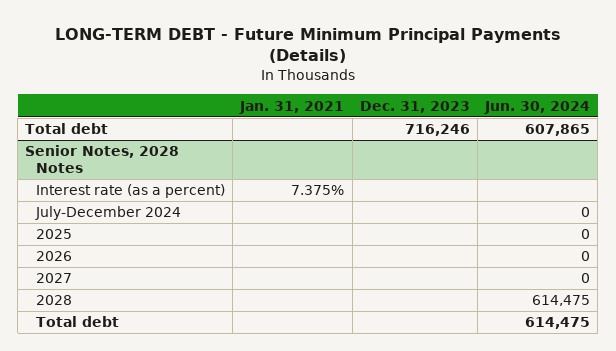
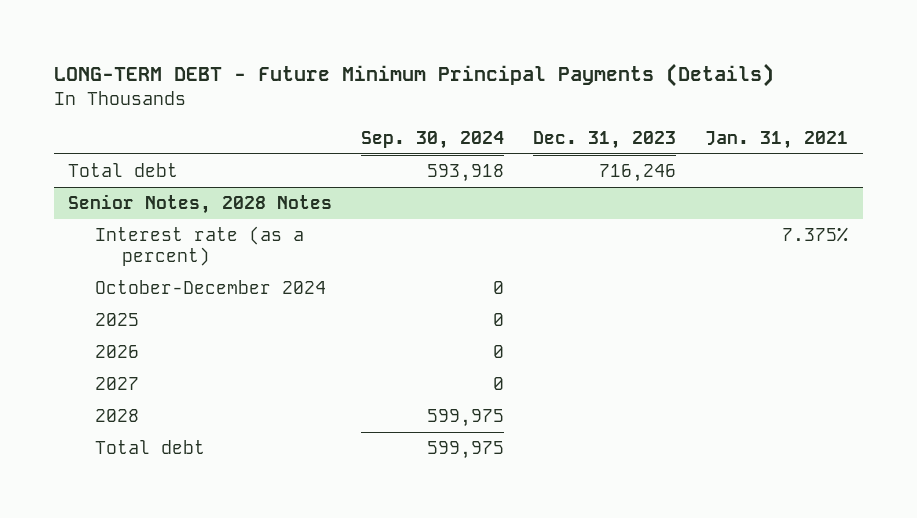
- | Jan. 31, 2021 | Dec. 31, 2023 | Jun. 30, 2024
+ | Sep. 30, 2024 | Dec. 31, 2023 | Jan. 31, 2021
@ Senior Notes, 2028 Notes
- July-December 2024 | | | 0
+ October-December 2024 | 0 | |

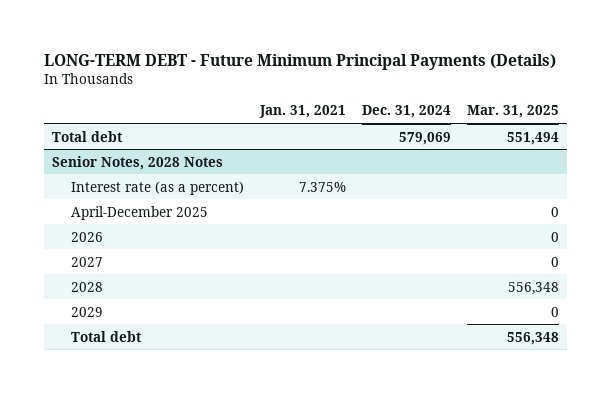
- | Sep. 30, 2024 | Dec. 31, 2023 | Jan. 31, 2021
+ | Jan. 31, 2021 | Dec. 31, 2024 | Mar. 31, 2025
@ Senior Notes, 2028 Notes
- October-December 2024 | 0 | |
- 2025 | 0 | |
+ April-December 2025 | | | 0
+ 2029 | | | 0

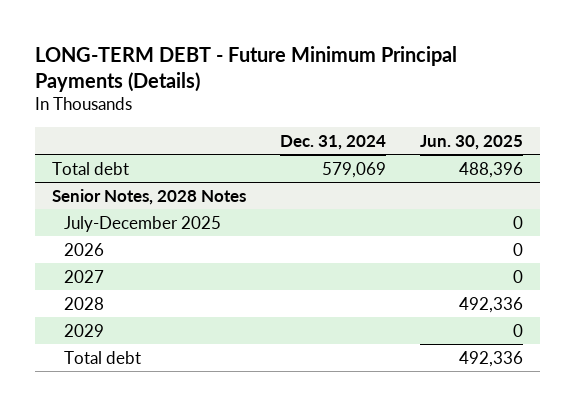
- | Jan. 31, 2021 | Dec. 31, 2024 | Mar. 31, 2025
+ | Dec. 31, 2024 | Jun. 30, 2025
@ Senior Notes, 2028 Notes
- Interest rate (as a percent) | 7.375% | |
- April-December 2025 | | | 0
+ July-December 2025 | | 0

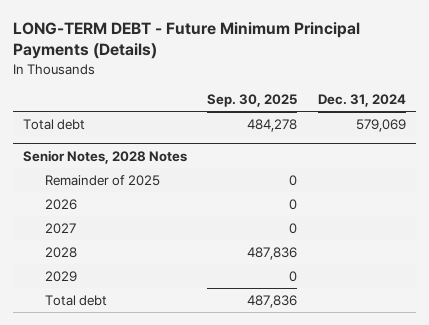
- | Dec. 31, 2024 | Jun. 30, 2025
+ | Sep. 30, 2025 | Dec. 31, 2024
@ Senior Notes, 2028 Notes
- July-December 2025 | | 0
+ Remainder of 2025 | 0 |

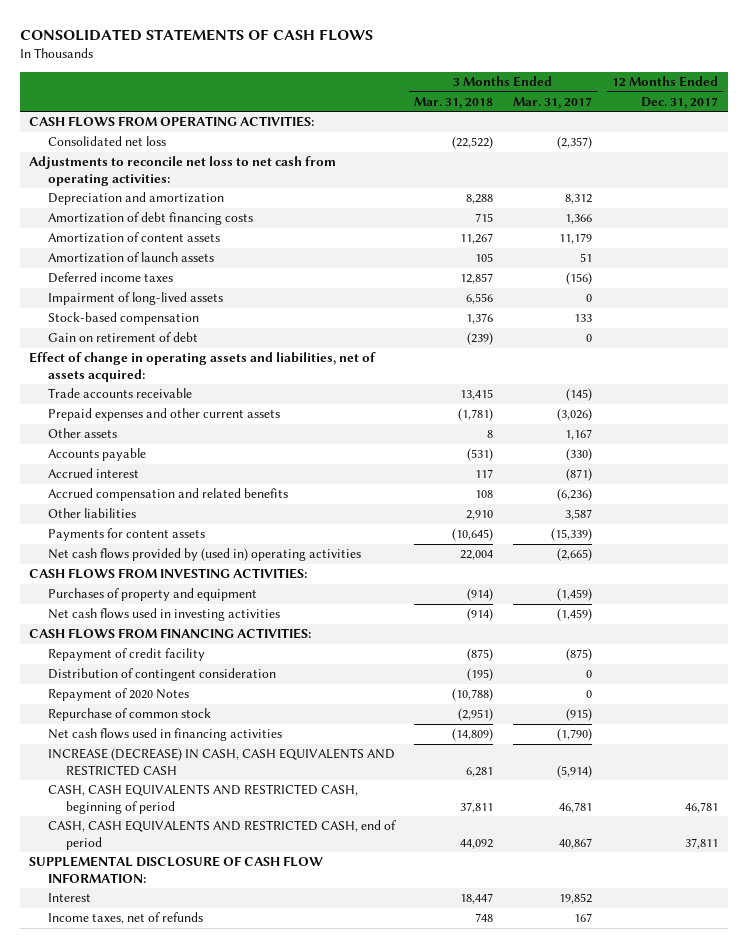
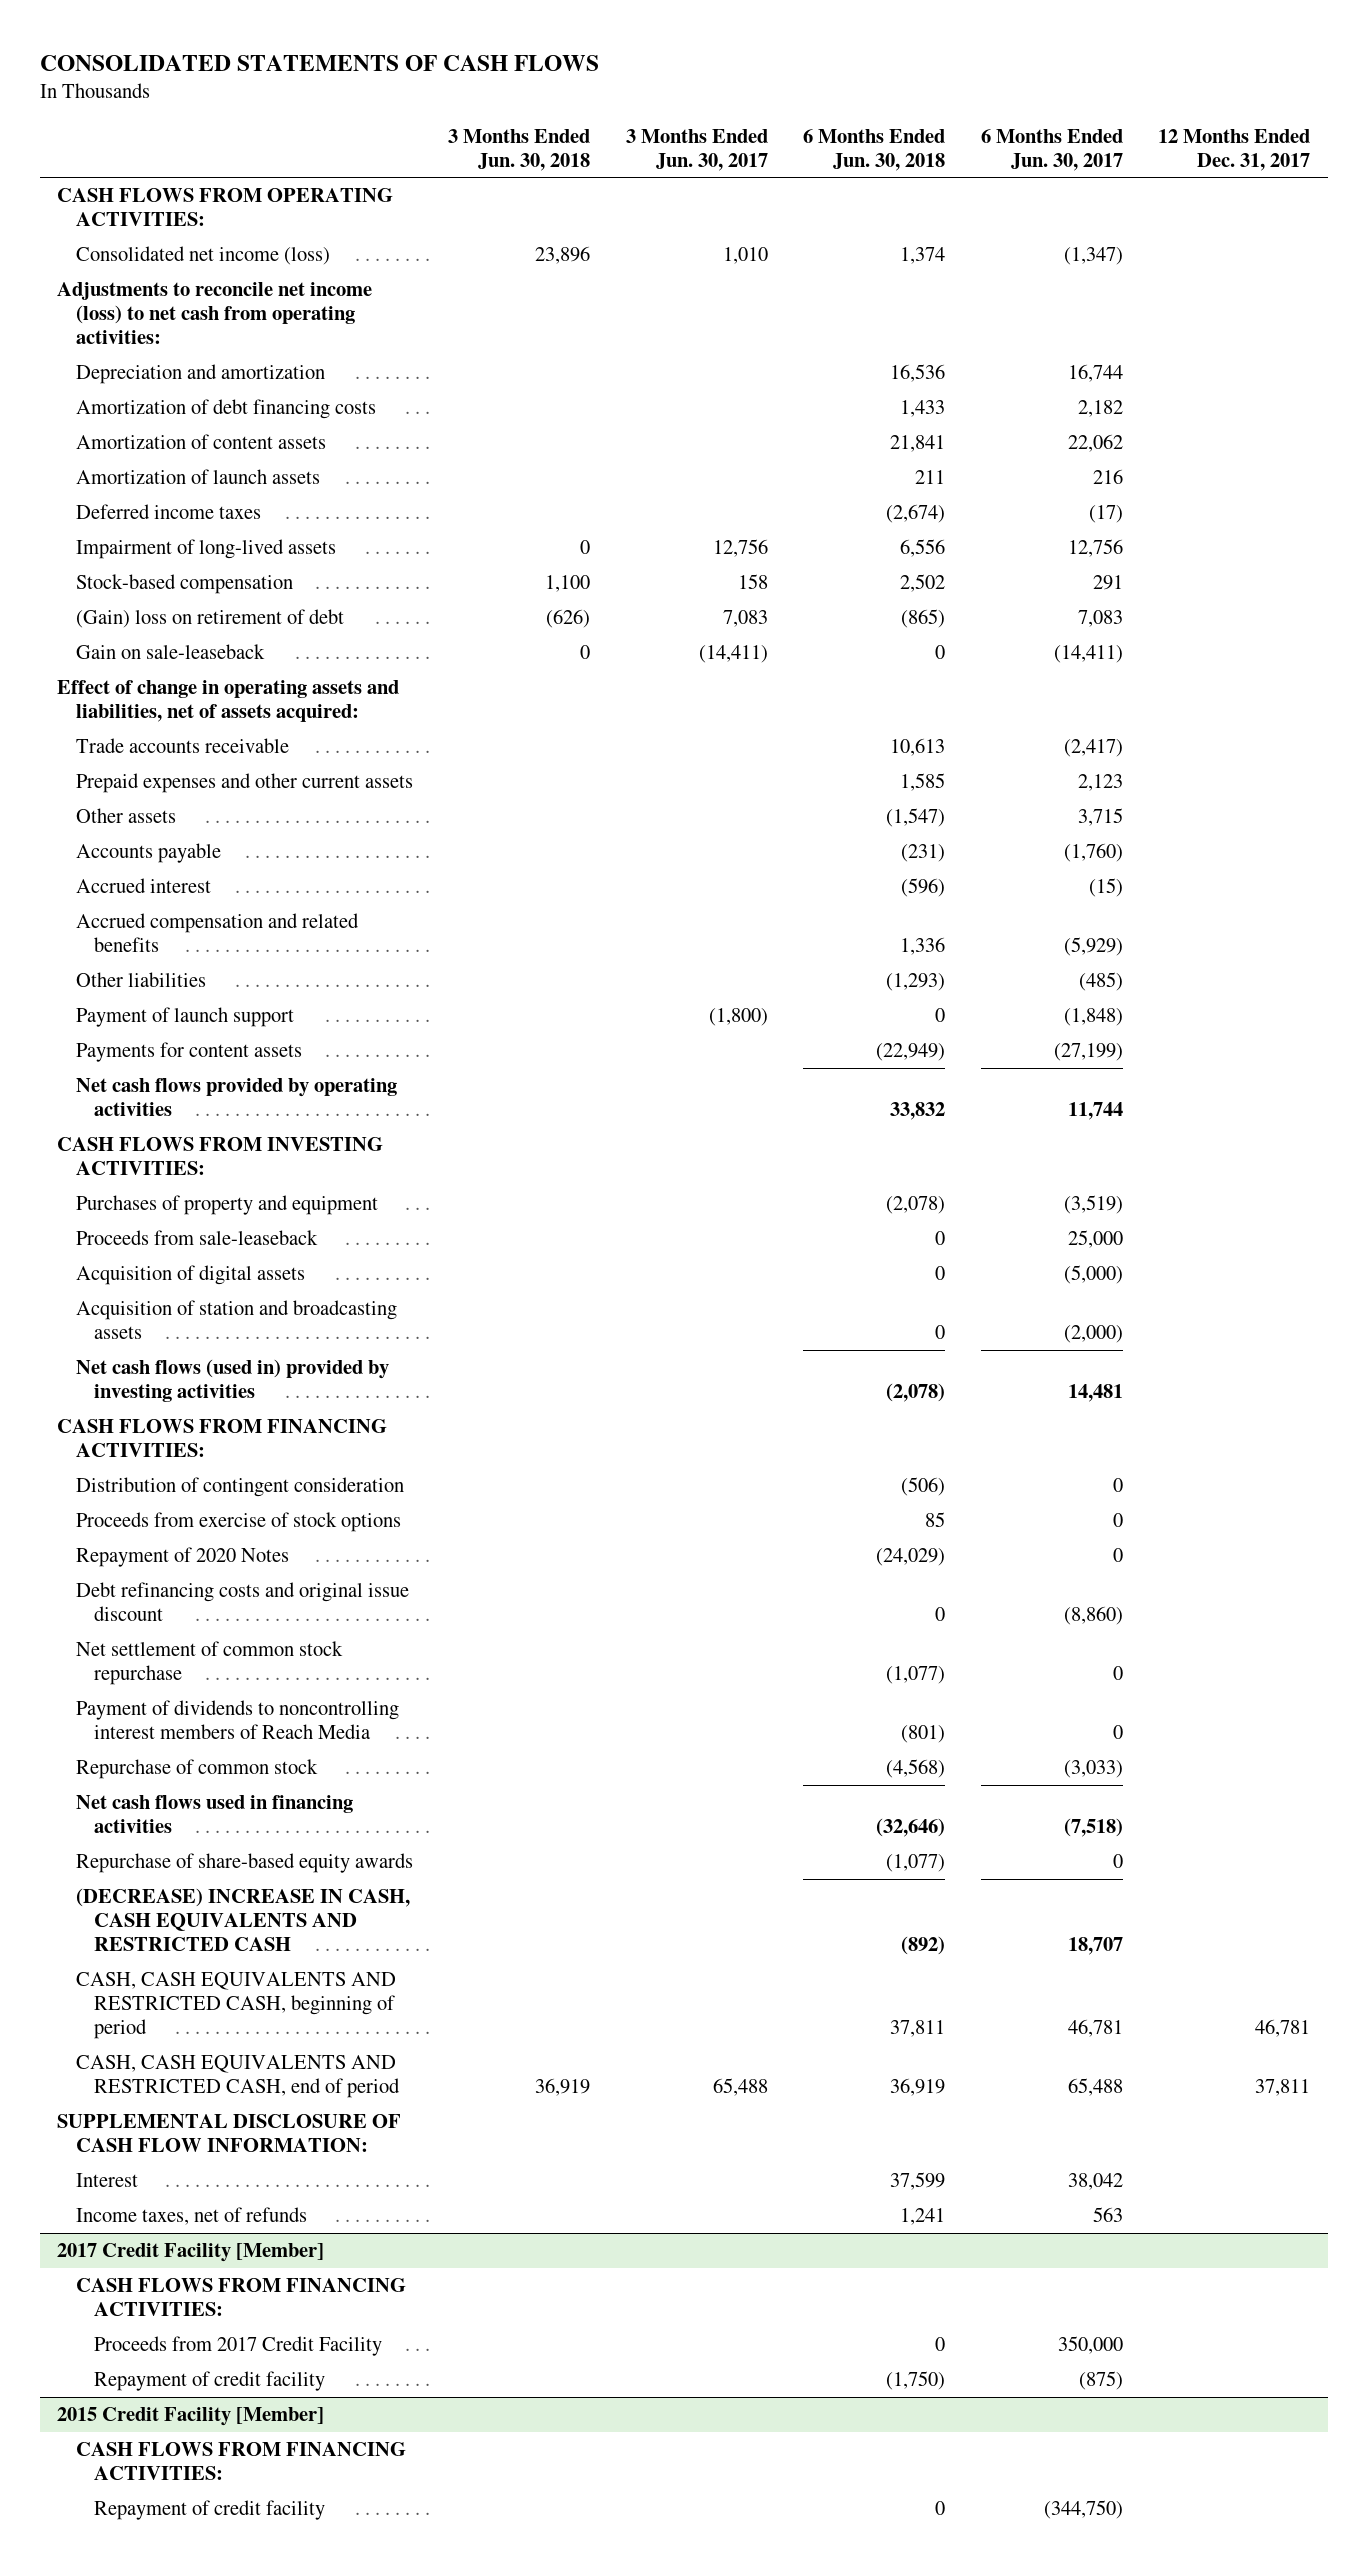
- | 3 Months Ended Mar. 31, 2018 | 3 Months Ended Mar. 31, 2017 | 12 Months Ended Dec. 31, 2017
+ | 3 Months Ended Jun. 30, 2018 | 3 Months Ended Jun. 30, 2017 | 6 Months Ended Jun. 30, 2018 | 6 Months Ended Jun. 30, 2017 | 12 Months Ended Dec. 31, 2017
- Consolidated net loss | (22,522) | (2,357) |
- Adjustments to reconcile net loss to net cash from operating activities:
+ Consolidated net income (loss) | 23,896 | 1,010 | 1,374 | (1,347) |
+ Adjustments to reconcile net income (loss) to net cash from operating activities:
- Gain on retirement of debt | (239) | 0 |
+ (Gain) loss on retirement of debt | (626) | 7,083 | (865) | 7,083 |
+ Gain on sale-leaseback | 0 | (14,411) | 0 | (14,411) |
+ Payment of launch support | | (1,800) | 0 | (1,848) |
- Net cash flows provided by (used in) operating activities | 22,004 | (2,665) |
+ Net cash flows provided by operating activities | | | 33,832 | 11,744 |
- Net cash flows used in investing activities | (914) | (1,459) |
+ Proceeds from sale-leaseback | | | 0 | 25,000 |
+ Acquisition of digital assets | | | 0 | (5,000) |
+ Acquisition of station and broadcasting assets | | | 0 | (2,000) |
+ Net cash flows (used in) provided by investing activities | | | (2,078) | 14,481 |
- Repayment of credit facility | (875) | (875) |
+ Proceeds from exercise of stock options | | | 85 | 0 |
+ Debt refinancing costs and original issue discount | | | 0 | (8,860) |
+ Net settlement of common stock repurchase | | | (1,077) | 0 |
+ Payment of dividends to noncontrolling interest members of Reach Media | | | (801) | 0 |
- INCREASE (DECREASE) IN CASH, CASH EQUIVALENTS AND RESTRICTED CASH | 6,281 | (5,914) |
+ Repurchase of share-based equity awards | | | (1,077) | 0 |
+ (DECREASE) INCREASE IN CASH, CASH EQUIVALENTS AND RESTRICTED CASH | | | (892) | 18,707 |
+ 2017 Credit Facility [Member]
+ CASH FLOWS FROM FINANCING ACTIVITIES:
+ Proceeds from 2017 Credit Facility | | | 0 | 350,000 |
+ Repayment of credit facility | | | (1,750) | (875) |
+ 2015 Credit Facility [Member]
+ CASH FLOWS FROM FINANCING ACTIVITIES:
+ Repayment of credit facility | | | 0 | (344,750) |

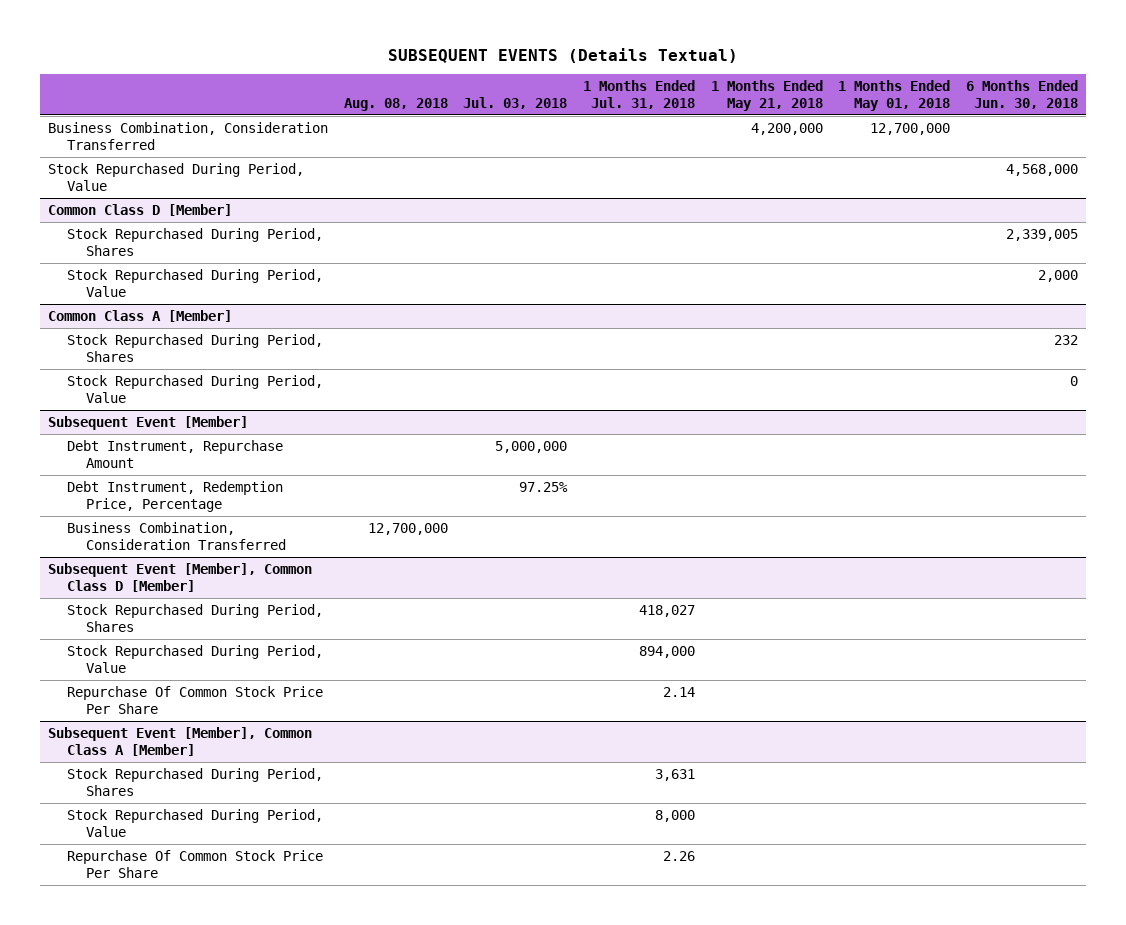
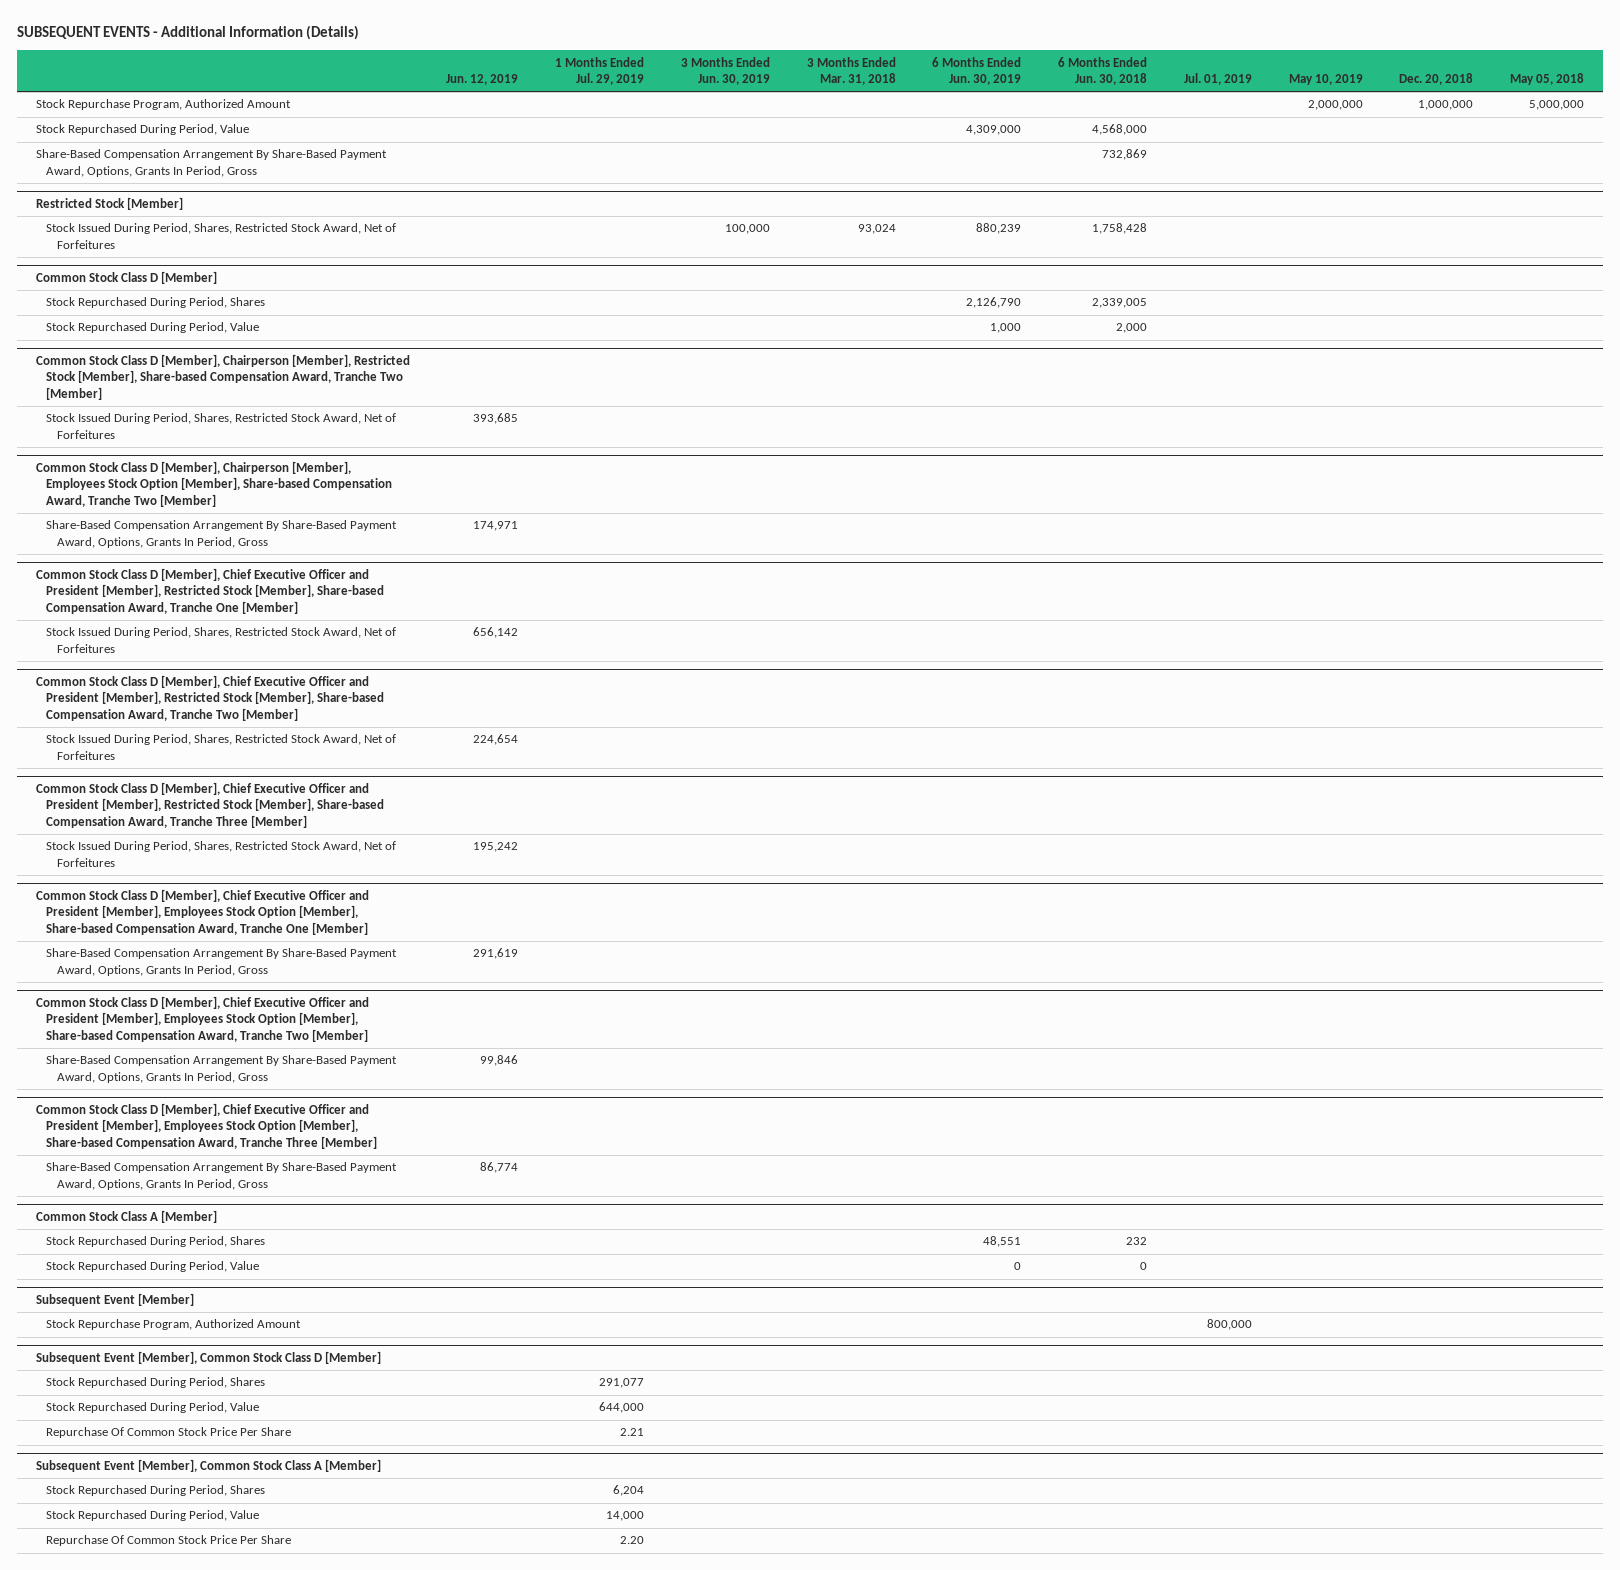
- SUBSEQUENT EVENTS (Details Textual)
+ SUBSEQUENT EVENTS - Additional Information (Details)
- | Aug. 08, 2018 | Jul. 03, 2018 | 1 Months Ended Jul. 31, 2018 | 1 Months Ended May 21, 2018 | 1 Months Ended May 01, 2018 | 6 Months Ended Jun. 30, 2018
+ | Jun. 12, 2019 | 1 Months Ended Jul. 29, 2019 | 3 Months Ended Jun. 30, 2019 | 3 Months Ended Mar. 31, 2018 | 6 Months Ended Jun. 30, 2019 | 6 Months Ended Jun. 30, 2018 | Jul. 01, 2019 | May 10, 2019 | Dec. 20, 2018 | May 05, 2018
- Business Combination, Consideration Transferred | | | | 4,200,000 | 12,700,000 |
+ Stock Repurchase Program, Authorized Amount | | | | | | | | 2,000,000 | 1,000,000 | 5,000,000
- Common Class D [Member]
+ Share-Based Compensation Arrangement By Share-Based Payment Award, Options, Grants In Period, Gross | | | | | | 732,869 | | | |
+ Restricted Stock [Member]
+ Stock Issued During Period, Shares, Restricted Stock Award, Net of Forfeitures | | | 100,000 | 93,024 | 880,239 | 1,758,428 | | | |
+ Common Stock Class D [Member]
- Common Class A [Member]
+ Common Stock Class D [Member], Chairperson [Member], Restricted Stock [Member], Share-based Compensation Award, Tranche Two [Member]
+ Stock Issued During Period, Shares, Restricted Stock Award, Net of Forfeitures | 393,685 | | | | | | | | |
+ Common Stock Class D [Member], Chairperson [Member], Employees Stock Option [Member], Share-based Compensation Award, Tranche Two [Member]
+ Share-Based Compensation Arrangement By Share-Based Payment Award, Options, Grants In Period, Gross | 174,971 | | | | | | | | |
+ Common Stock Class D [Member], Chief Executive Officer and President [Member], Restricted Stock [Member], Share-based Compensation Award, Tranche One [Member]
+ Stock Issued During Period, Shares, Restricted Stock Award, Net of Forfeitures | 656,142 | | | | | | | | |
+ Common Stock Class D [Member], Chief Executive Officer and President [Member], Restricted Stock [Member], Share-based Compensation Award, Tranche Two [Member]
+ Stock Issued During Period, Shares, Restricted Stock Award, Net of Forfeitures | 224,654 | | | | | | | | |
+ Common Stock Class D [Member], Chief Executive Officer and President [Member], Restricted Stock [Member], Share-based Compensation Award, Tranche Three [Member]
+ Stock Issued During Period, Shares, Restricted Stock Award, Net of Forfeitures | 195,242 | | | | | | | | |
+ Common Stock Class D [Member], Chief Executive Officer and President [Member], Employees Stock Option [Member], Share-based Compensation Award, Tranche One [Member]
+ Share-Based Compensation Arrangement By Share-Based Payment Award, Options, Grants In Period, Gross | 291,619 | | | | | | | | |
+ Common Stock Class D [Member], Chief Executive Officer and President [Member], Employees Stock Option [Member], Share-based Compensation Award, Tranche Two [Member]
+ Share-Based Compensation Arrangement By Share-Based Payment Award, Options, Grants In Period, Gross | 99,846 | | | | | | | | |
+ Common Stock Class D [Member], Chief Executive Officer and President [Member], Employees Stock Option [Member], Share-based Compensation Award, Tranche Three [Member]
+ Share-Based Compensation Arrangement By Share-Based Payment Award, Options, Grants In Period, Gross | 86,774 | | | | | | | | |
+ Common Stock Class A [Member]
@ Subsequent Event [Member]
- Debt Instrument, Repurchase Amount | | 5,000,000 | | | |
- Debt Instrument, Redemption Price, Percentage | | 97.25% | | | |
- Business Combination, Consideration Transferred | 12,700,000 | | | | |
- Subsequent Event [Member], Common Class D [Member]
@ Subsequent Event [Member]
+ Stock Repurchase Program, Authorized Amount | | | | | | | 800,000 | | |
+ Subsequent Event [Member], Common Stock Class D [Member]
- Subsequent Event [Member], Common Class A [Member]
+ Subsequent Event [Member], Common Stock Class A [Member]

